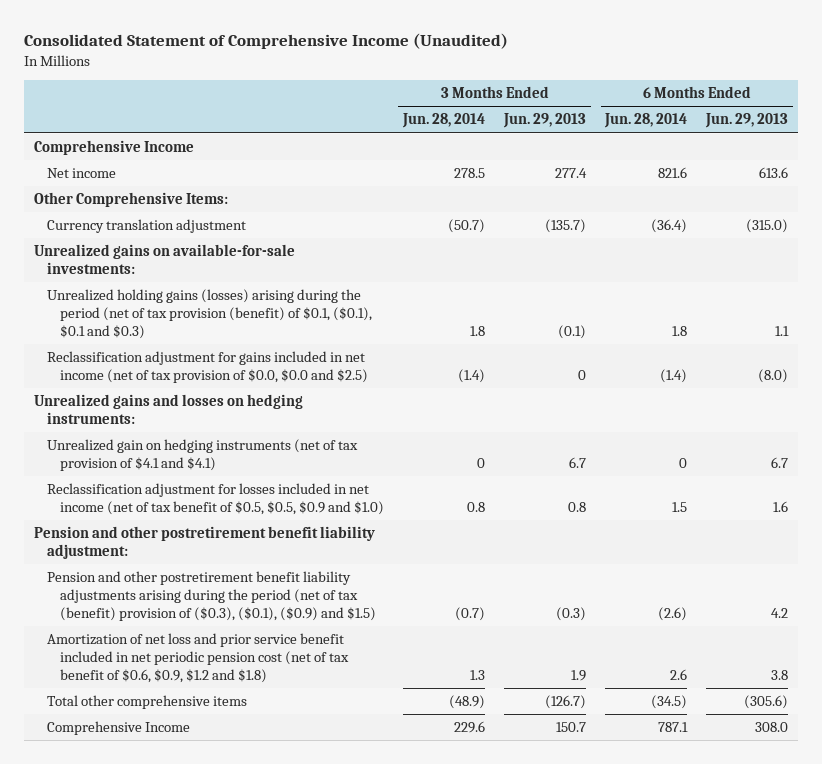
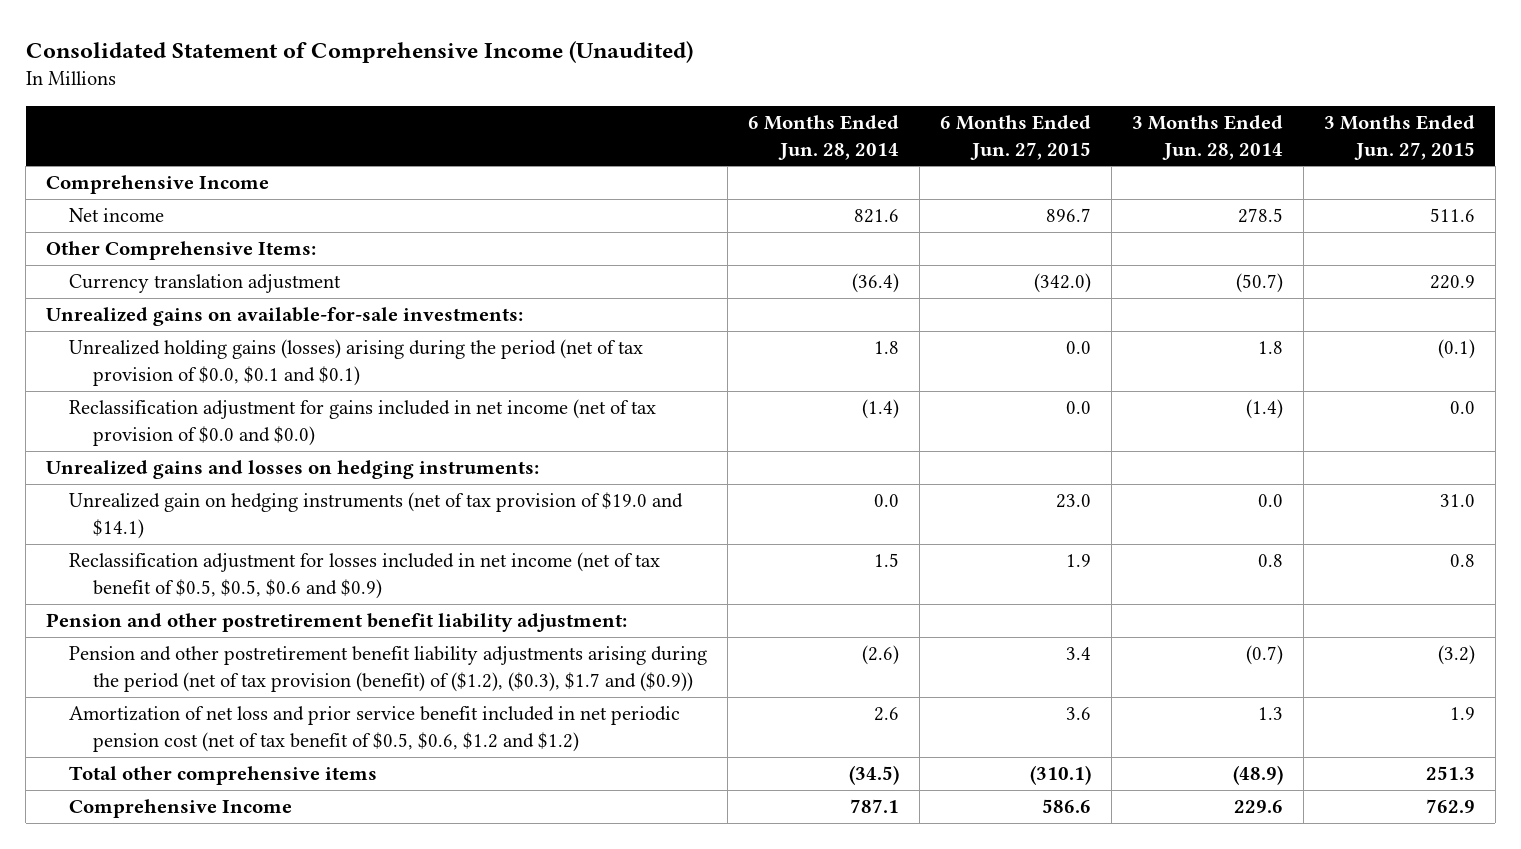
- | 3 Months Ended Jun. 28, 2014 | 3 Months Ended Jun. 29, 2013 | 6 Months Ended Jun. 28, 2014 | 6 Months Ended Jun. 29, 2013
+ | 6 Months Ended Jun. 28, 2014 | 6 Months Ended Jun. 27, 2015 | 3 Months Ended Jun. 28, 2014 | 3 Months Ended Jun. 27, 2015
- Unrealized holding gains (losses) arising during the period (net of tax provision (benefit) of $0.1, ($0.1), $0.1 and $0.3) | 1.8 | (0.1) | 1.8 | 1.1
- Reclassification adjustment for gains included in net income (net of tax provision of $0.0, $0.0 and $2.5) | (1.4) | 0 | (1.4) | (8.0)
+ Unrealized holding gains (losses) arising during the period (net of tax provision of $0.0, $0.1 and $0.1) | 1.8 | 0.0 | 1.8 | (0.1)
+ Reclassification adjustment for gains included in net income (net of tax provision of $0.0 and $0.0) | (1.4) | 0.0 | (1.4) | 0.0
- Unrealized gain on hedging instruments (net of tax provision of $4.1 and $4.1) | 0 | 6.7 | 0 | 6.7
- Reclassification adjustment for losses included in net income (net of tax benefit of $0.5, $0.5, $0.9 and $1.0) | 0.8 | 0.8 | 1.5 | 1.6
+ Unrealized gain on hedging instruments (net of tax provision of $19.0 and $14.1) | 0.0 | 23.0 | 0.0 | 31.0
+ Reclassification adjustment for losses included in net income (net of tax benefit of $0.5, $0.5, $0.6 and $0.9) | 1.5 | 1.9 | 0.8 | 0.8
- Pension and other postretirement benefit liability adjustments arising during the period (net of tax (benefit) provision of ($0.3), ($0.1), ($0.9) and $1.5) | (0.7) | (0.3) | (2.6) | 4.2
- Amortization of net loss and prior service benefit included in net periodic pension cost (net of tax benefit of $0.6, $0.9, $1.2 and $1.8) | 1.3 | 1.9 | 2.6 | 3.8
+ Pension and other postretirement benefit liability adjustments arising during the period (net of tax provision (benefit) of ($1.2), ($0.3), $1.7 and ($0.9)) | (2.6) | 3.4 | (0.7) | (3.2)
+ Amortization of net loss and prior service benefit included in net periodic pension cost (net of tax benefit of $0.5, $0.6, $1.2 and $1.2) | 2.6 | 3.6 | 1.3 | 1.9

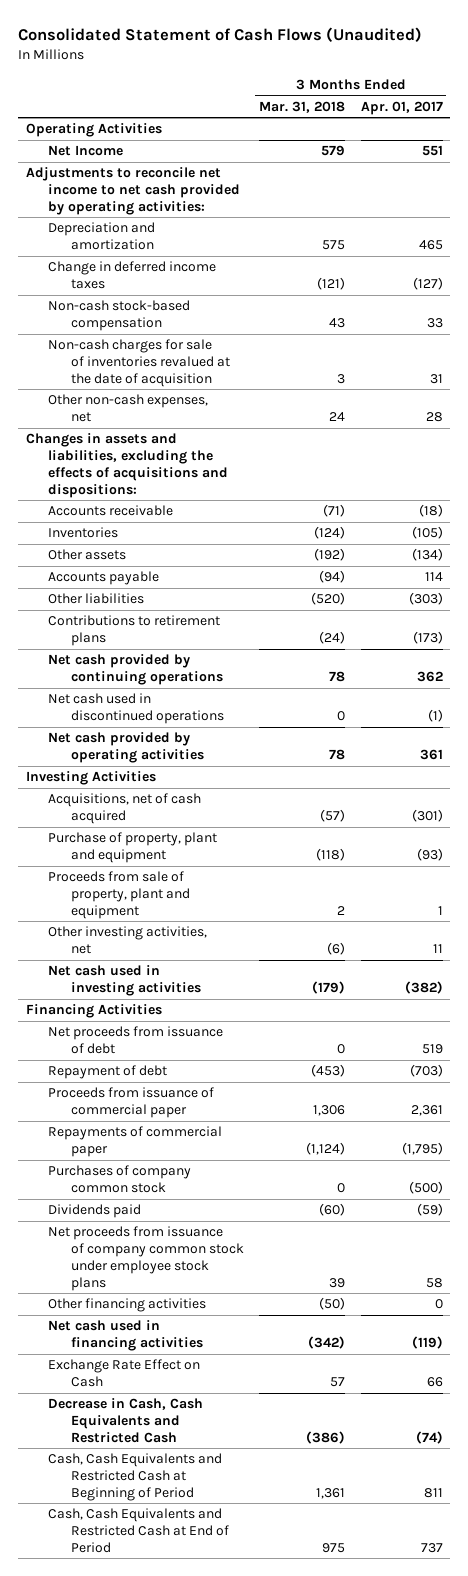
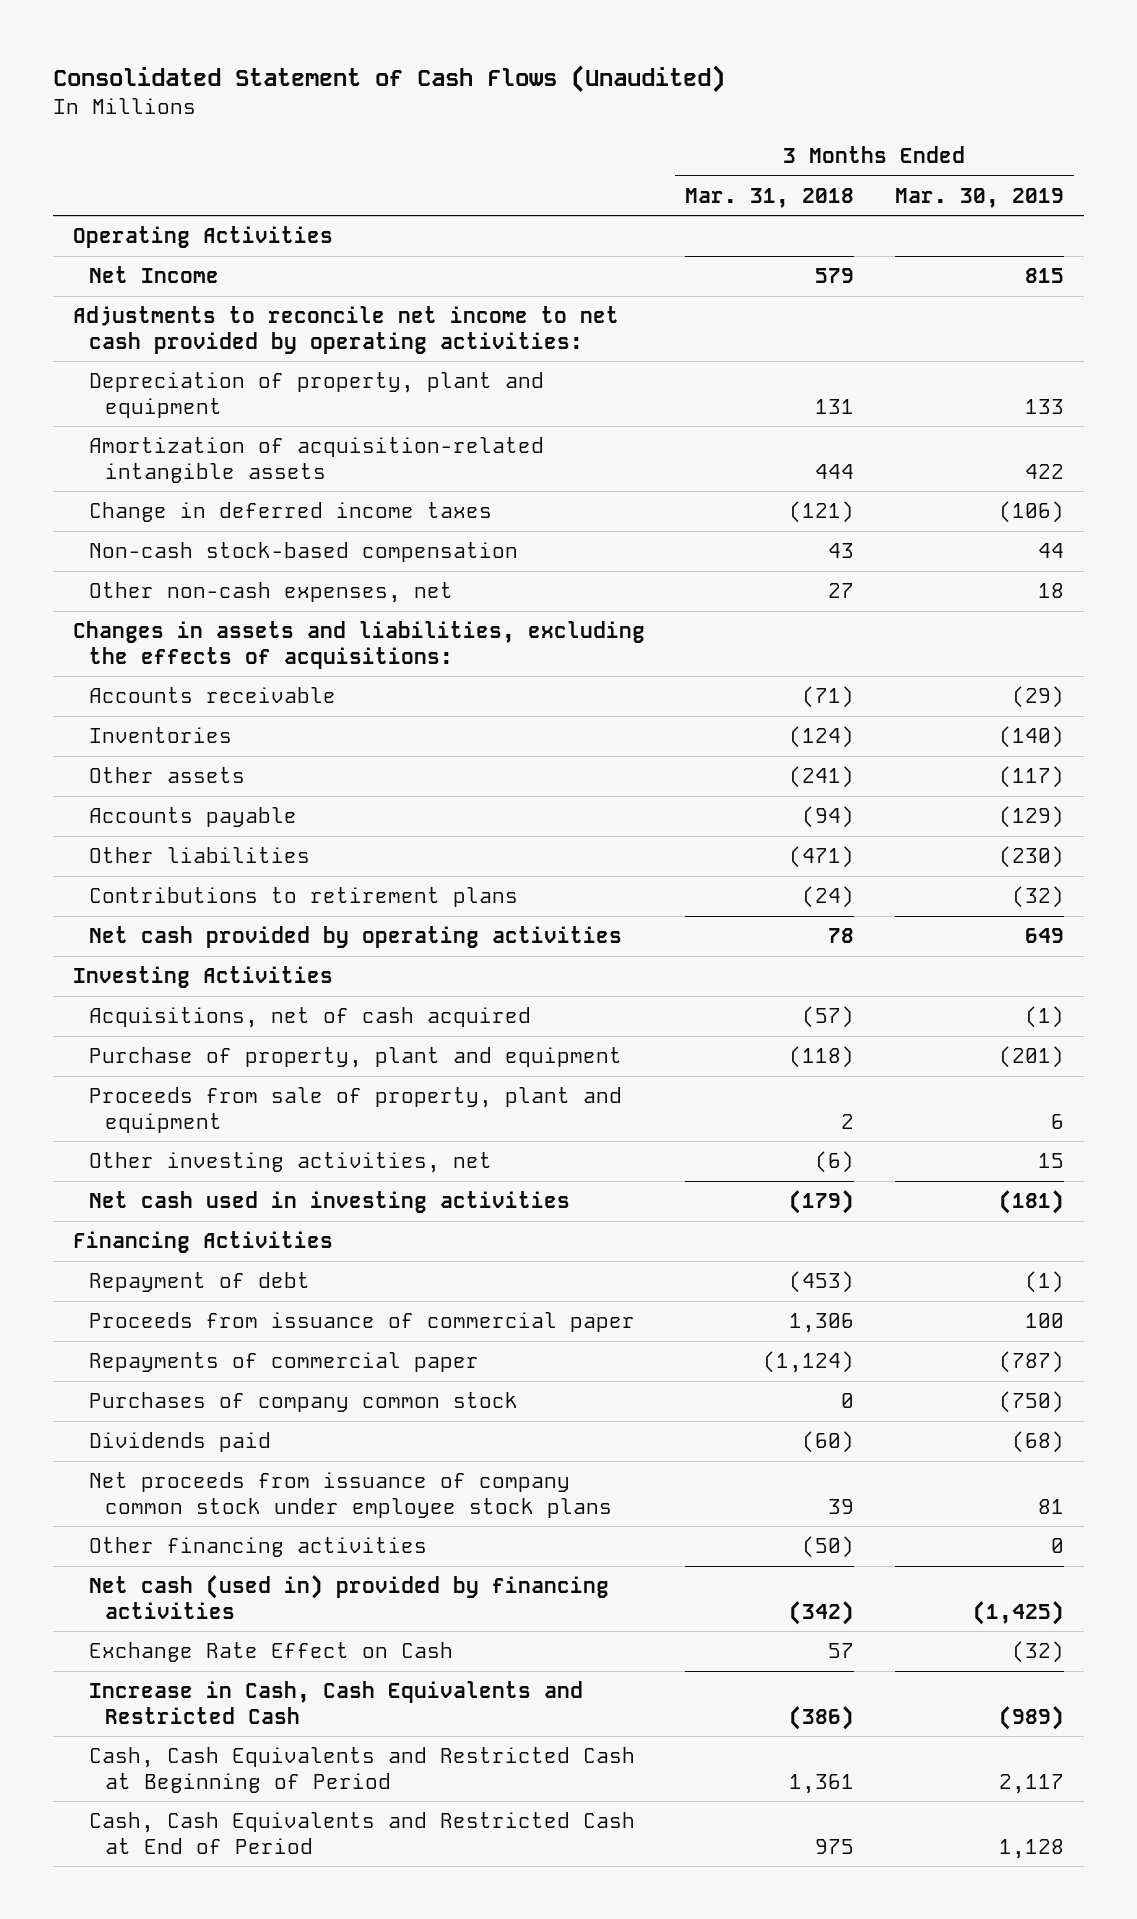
- | 3 Months Ended Mar. 31, 2018 | 3 Months Ended Apr. 01, 2017
+ | 3 Months Ended Mar. 31, 2018 | 3 Months Ended Mar. 30, 2019
- Depreciation and amortization | 575 | 465
+ Depreciation of property, plant and equipment | 131 | 133
+ Amortization of acquisition-related intangible assets | 444 | 422
- Non-cash charges for sale of inventories revalued at the date of acquisition | 3 | 31
- Other non-cash expenses, net | 24 | 28
- Changes in assets and liabilities, excluding the effects of acquisitions and dispositions:
+ Other non-cash expenses, net | 27 | 18
+ Changes in assets and liabilities, excluding the effects of acquisitions:
- Other assets | (192) | (134)
+ Other assets | (241) | (117)
- Other liabilities | (520) | (303)
+ Other liabilities | (471) | (230)
- Net cash provided by continuing operations | 78 | 362
- Net cash used in discontinued operations | 0 | (1)
- Net proceeds from issuance of debt | 0 | 519
- Net cash used in financing activities | (342) | (119)
+ Net cash (used in) provided by financing activities | (342) | (1,425)
- Decrease in Cash, Cash Equivalents and Restricted Cash | (386) | (74)
+ Increase in Cash, Cash Equivalents and Restricted Cash | (386) | (989)

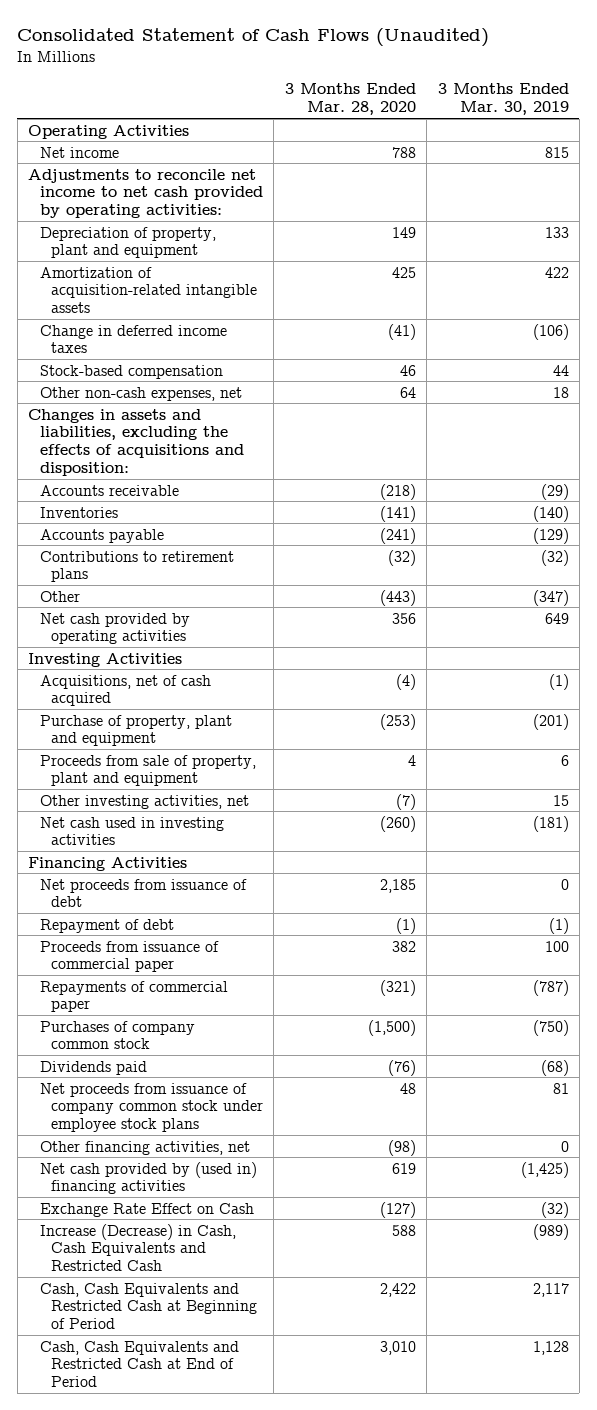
- | 3 Months Ended Mar. 31, 2018 | 3 Months Ended Mar. 30, 2019
+ | 3 Months Ended Mar. 28, 2020 | 3 Months Ended Mar. 30, 2019
- Net Income | 579 | 815
+ Net income | 788 | 815
- Non-cash stock-based compensation | 43 | 44
+ Stock-based compensation | 46 | 44
- Changes in assets and liabilities, excluding the effects of acquisitions:
+ Changes in assets and liabilities, excluding the effects of acquisitions and disposition:
- Other assets | (241) | (117)
- Other liabilities | (471) | (230)
+ Other | (443) | (347)
+ Net proceeds from issuance of debt | 2,185 | 0
- Other financing activities | (50) | 0
- Net cash (used in) provided by financing activities | (342) | (1,425)
+ Other financing activities, net | (98) | 0
+ Net cash provided by (used in) financing activities | 619 | (1,425)
- Increase in Cash, Cash Equivalents and Restricted Cash | (386) | (989)
+ Increase (Decrease) in Cash, Cash Equivalents and Restricted Cash | 588 | (989)

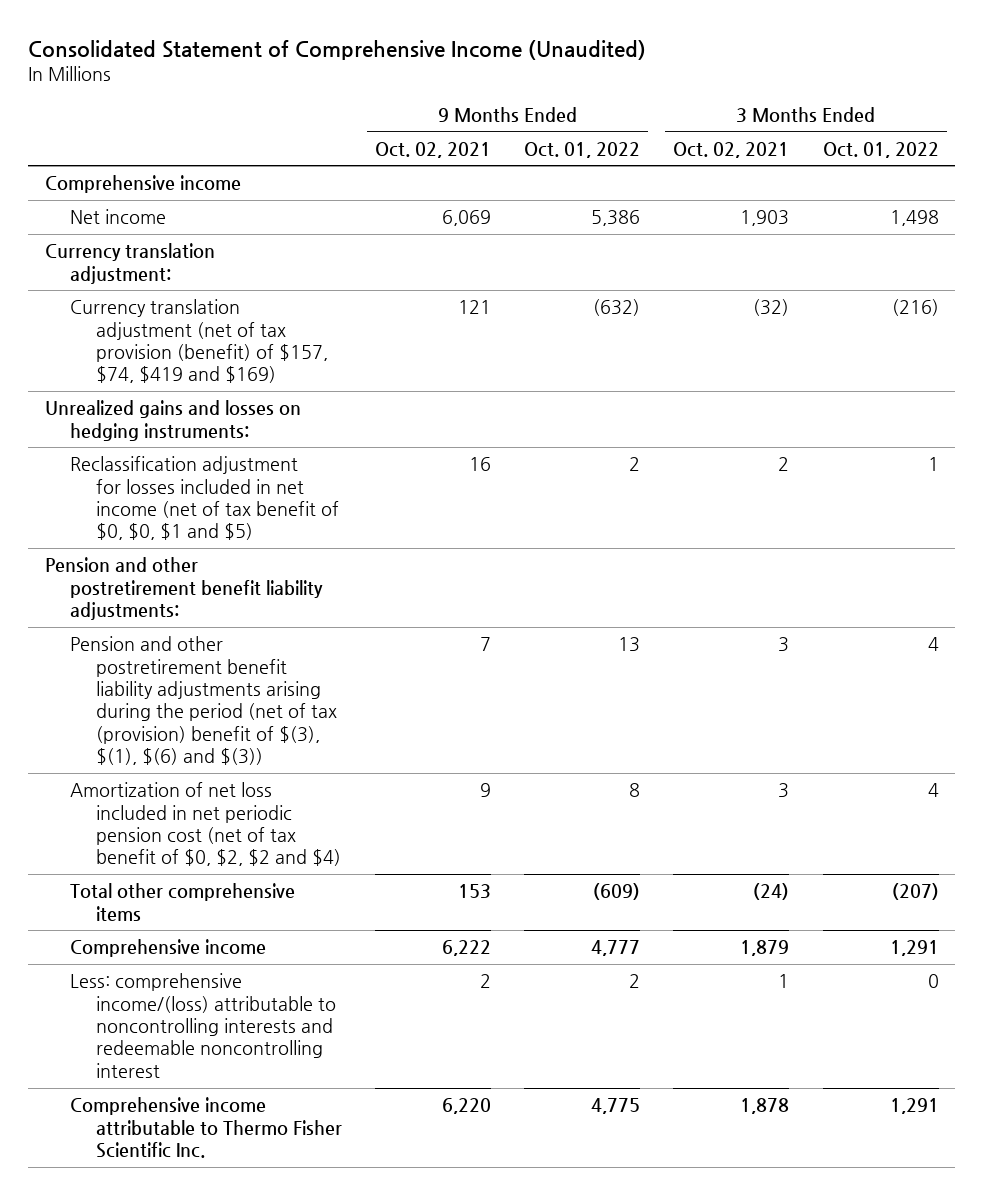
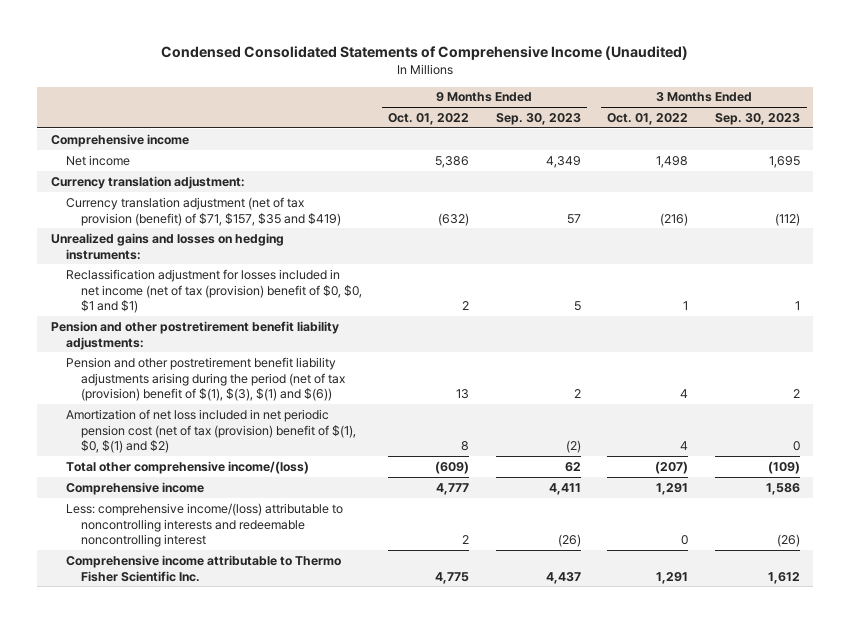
- Consolidated Statement of Comprehensive Income (Unaudited)
+ Condensed Consolidated Statements of Comprehensive Income (Unaudited)
- | 9 Months Ended Oct. 02, 2021 | 9 Months Ended Oct. 01, 2022 | 3 Months Ended Oct. 02, 2021 | 3 Months Ended Oct. 01, 2022
+ | 9 Months Ended Oct. 01, 2022 | 9 Months Ended Sep. 30, 2023 | 3 Months Ended Oct. 01, 2022 | 3 Months Ended Sep. 30, 2023
- Currency translation adjustment (net of tax provision (benefit) of $157, $74, $419 and $169) | 121 | (632) | (32) | (216)
+ Currency translation adjustment (net of tax provision (benefit) of $71, $157, $35 and $419) | (632) | 57 | (216) | (112)
- Reclassification adjustment for losses included in net income (net of tax benefit of $0, $0, $1 and $5) | 16 | 2 | 2 | 1
+ Reclassification adjustment for losses included in net income (net of tax (provision) benefit of $0, $0, $1 and $1) | 2 | 5 | 1 | 1
- Pension and other postretirement benefit liability adjustments arising during the period (net of tax (provision) benefit of $(3), $(1), $(6) and $(3)) | 7 | 13 | 3 | 4
- Amortization of net loss included in net periodic pension cost (net of tax benefit of $0, $2, $2 and $4) | 9 | 8 | 3 | 4
- Total other comprehensive items | 153 | (609) | (24) | (207)
+ Pension and other postretirement benefit liability adjustments arising during the period (net of tax (provision) benefit of $(1), $(3), $(1) and $(6)) | 13 | 2 | 4 | 2
+ Amortization of net loss included in net periodic pension cost (net of tax (provision) benefit of $(1), $0, $(1) and $2) | 8 | (2) | 4 | 0
+ Total other comprehensive income/(loss) | (609) | 62 | (207) | (109)

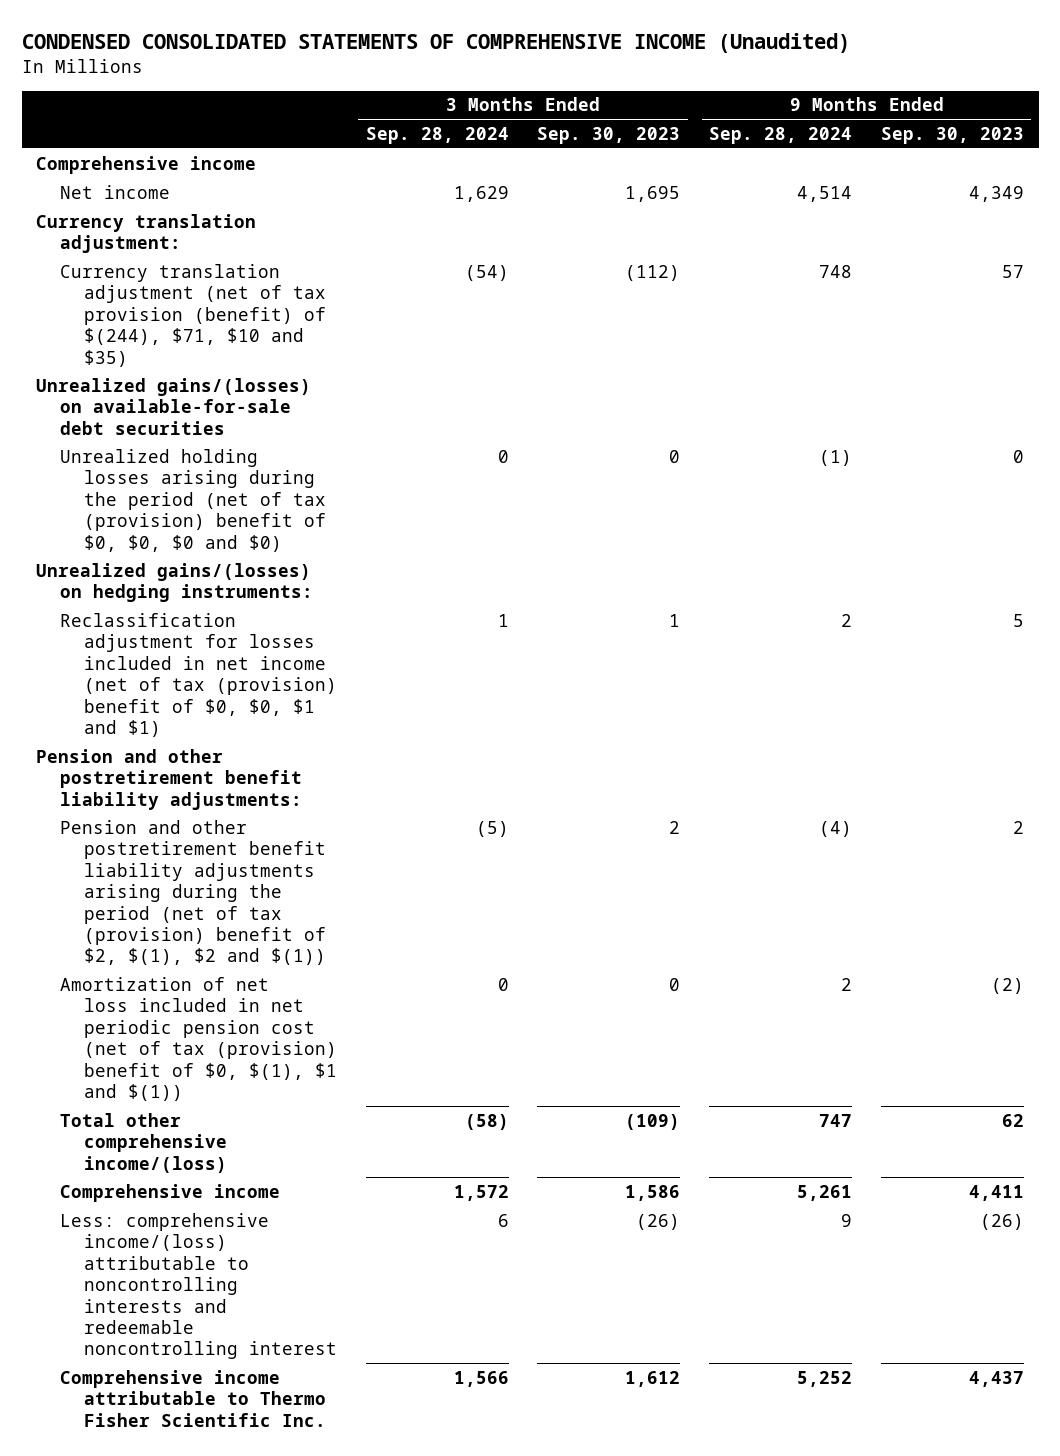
- Condensed Consolidated Statements of Comprehensive Income (Unaudited)
+ CONDENSED CONSOLIDATED STATEMENTS OF COMPREHENSIVE INCOME (Unaudited)
- | 9 Months Ended Oct. 01, 2022 | 9 Months Ended Sep. 30, 2023 | 3 Months Ended Oct. 01, 2022 | 3 Months Ended Sep. 30, 2023
+ | 3 Months Ended Sep. 28, 2024 | 3 Months Ended Sep. 30, 2023 | 9 Months Ended Sep. 28, 2024 | 9 Months Ended Sep. 30, 2023
- Currency translation adjustment (net of tax provision (benefit) of $71, $157, $35 and $419) | (632) | 57 | (216) | (112)
- Unrealized gains and losses on hedging instruments:
+ Currency translation adjustment (net of tax provision (benefit) of $(244), $71, $10 and $35) | (54) | (112) | 748 | 57
+ Unrealized gains/(losses) on available-for-sale debt securities
+ Unrealized holding losses arising during the period (net of tax (provision) benefit of $0, $0, $0 and $0) | 0 | 0 | (1) | 0
+ Unrealized gains/(losses) on hedging instruments:
- Pension and other postretirement benefit liability adjustments arising during the period (net of tax (provision) benefit of $(1), $(3), $(1) and $(6)) | 13 | 2 | 4 | 2
- Amortization of net loss included in net periodic pension cost (net of tax (provision) benefit of $(1), $0, $(1) and $2) | 8 | (2) | 4 | 0
+ Pension and other postretirement benefit liability adjustments arising during the period (net of tax (provision) benefit of $2, $(1), $2 and $(1)) | (5) | 2 | (4) | 2
+ Amortization of net loss included in net periodic pension cost (net of tax (provision) benefit of $0, $(1), $1 and $(1)) | 0 | 0 | 2 | (2)

